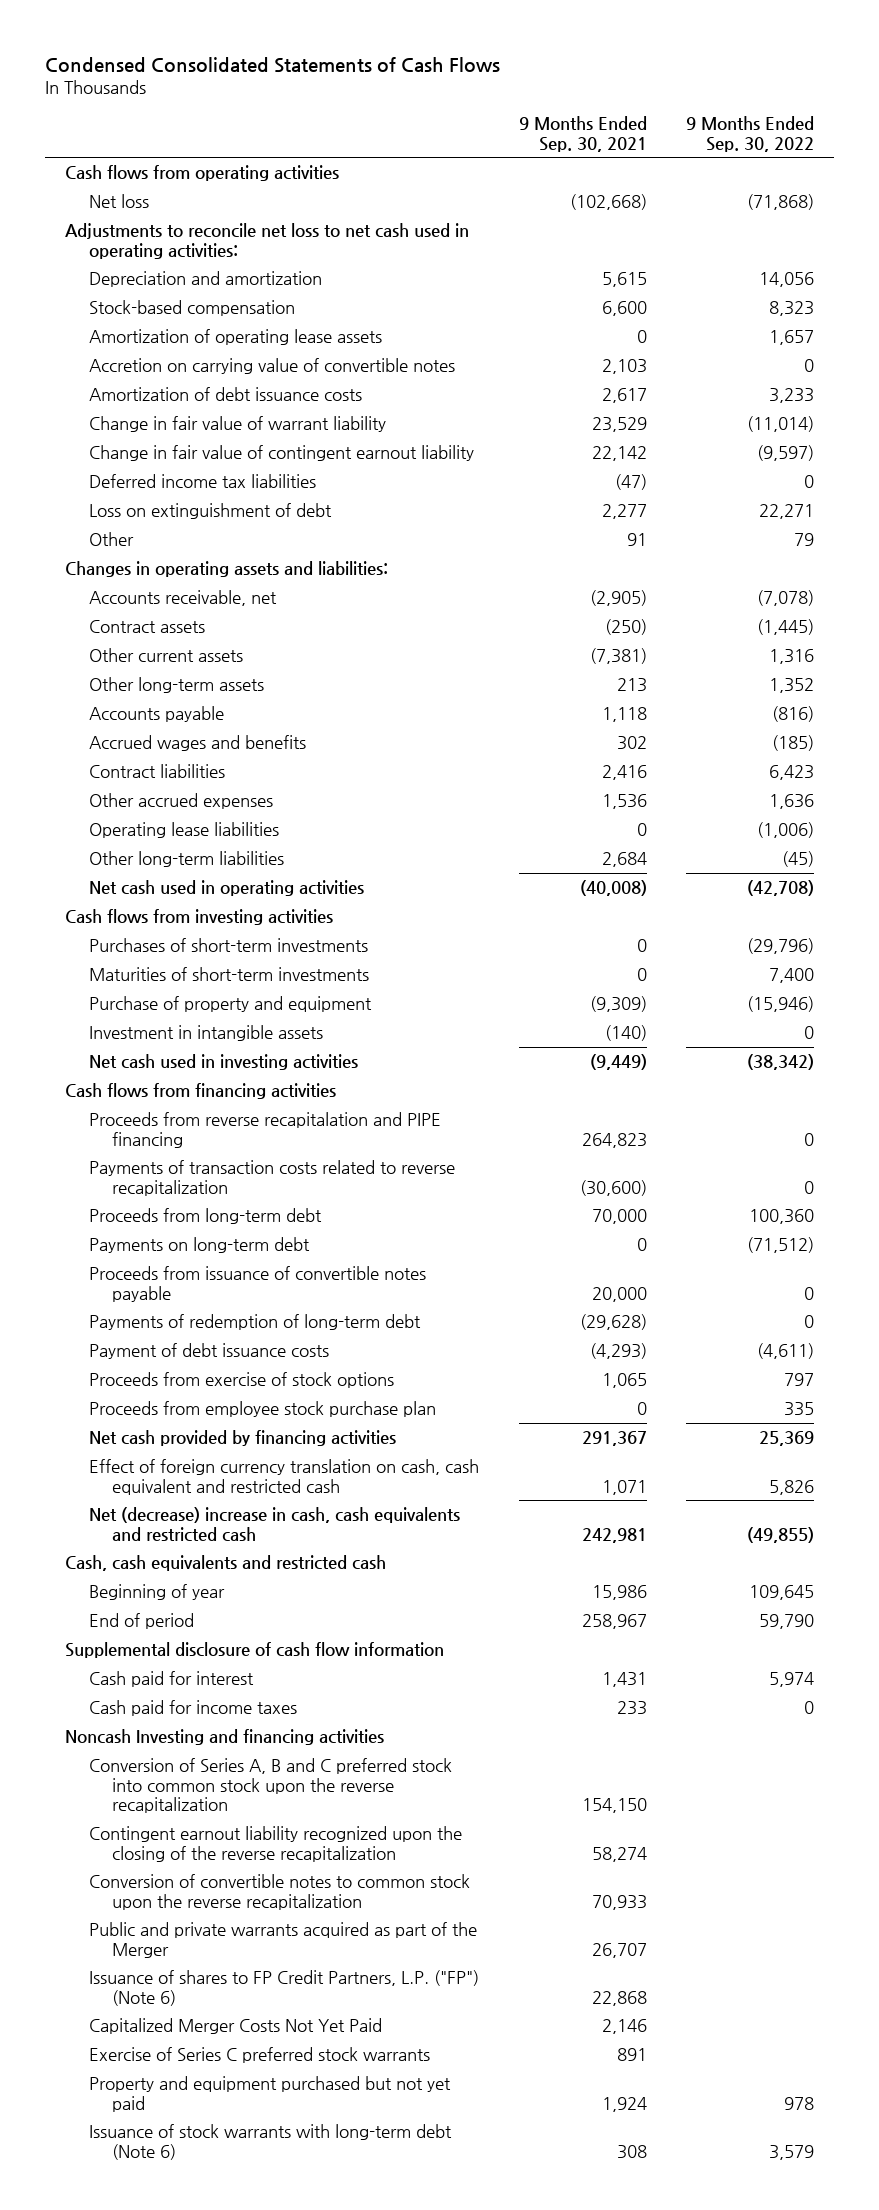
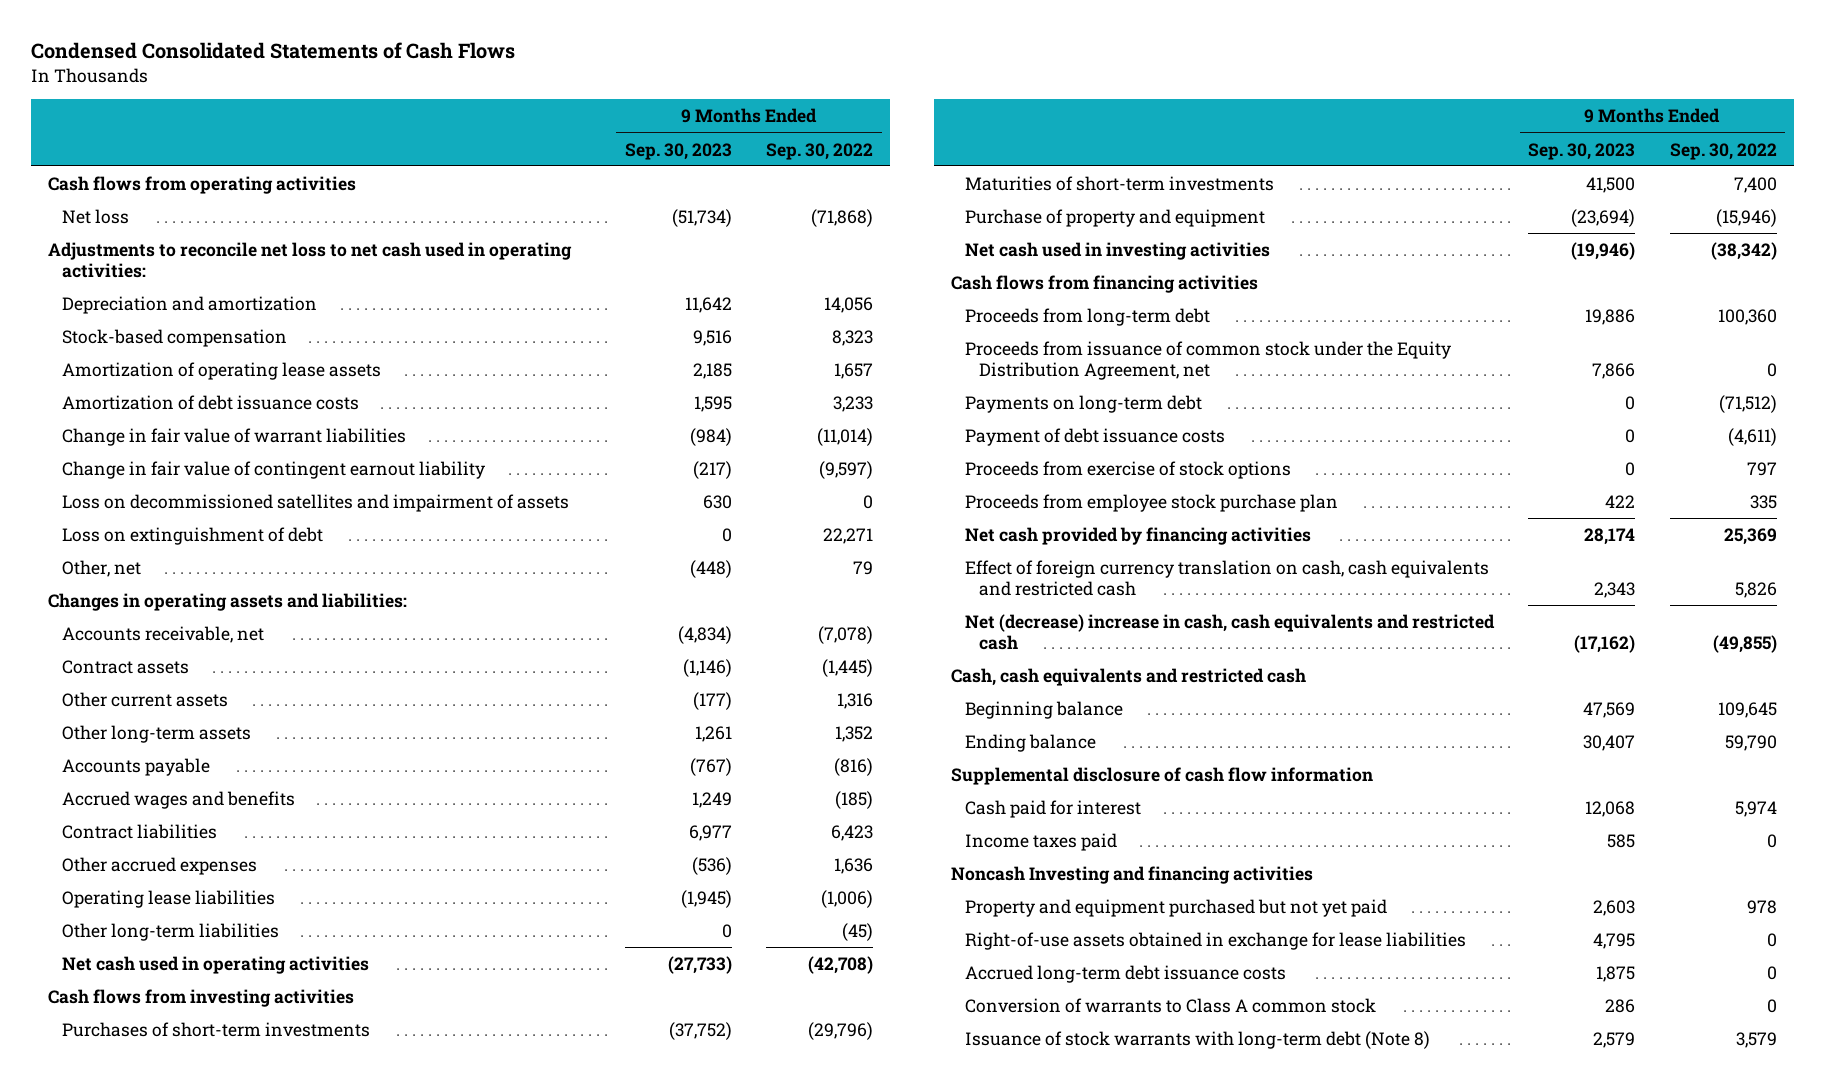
- | 9 Months Ended Sep. 30, 2021 | 9 Months Ended Sep. 30, 2022
+ | 9 Months Ended Sep. 30, 2023 | 9 Months Ended Sep. 30, 2022
- Accretion on carrying value of convertible notes | 2,103 | 0
- Change in fair value of warrant liability | 23,529 | (11,014)
+ Change in fair value of warrant liabilities | (984) | (11,014)
- Deferred income tax liabilities | (47) | 0
+ Loss on decommissioned satellites and impairment of assets | 630 | 0
- Other | 91 | 79
+ Other, net | (448) | 79
- Investment in intangible assets | (140) | 0
- Proceeds from reverse recapitalation and PIPE financing | 264,823 | 0
- Payments of transaction costs related to reverse recapitalization | (30,600) | 0
+ Proceeds from issuance of common stock under the Equity Distribution Agreement, net | 7,866 | 0
- Proceeds from issuance of convertible notes payable | 20,000 | 0
- Payments of redemption of long-term debt | (29,628) | 0
- Effect of foreign currency translation on cash, cash equivalent and restricted cash | 1,071 | 5,826
+ Effect of foreign currency translation on cash, cash equivalents and restricted cash | 2,343 | 5,826
- Beginning of year | 15,986 | 109,645
- End of period | 258,967 | 59,790
+ Beginning balance | 47,569 | 109,645
+ Ending balance | 30,407 | 59,790
- Cash paid for income taxes | 233 | 0
+ Income taxes paid | 585 | 0
- Conversion of Series A, B and C preferred stock into common stock upon the reverse recapitalization | 154,150 |
- Contingent earnout liability recognized upon the closing of the reverse recapitalization | 58,274 |
- Conversion of convertible notes to common stock upon the reverse recapitalization | 70,933 |
- Public and private warrants acquired as part of the Merger | 26,707 |
- Issuance of shares to FP Credit Partners, L.P. ("FP") (Note 6) | 22,868 |
- Capitalized Merger Costs Not Yet Paid | 2,146 |
- Exercise of Series C preferred stock warrants | 891 |
- Issuance of stock warrants with long-term debt (Note 6) | 308 | 3,579
+ Right-of-use assets obtained in exchange for lease liabilities | 4,795 | 0
+ Accrued long-term debt issuance costs | 1,875 | 0
+ Conversion of warrants to Class A common stock | 286 | 0
+ Issuance of stock warrants with long-term debt (Note 8) | 2,579 | 3,579

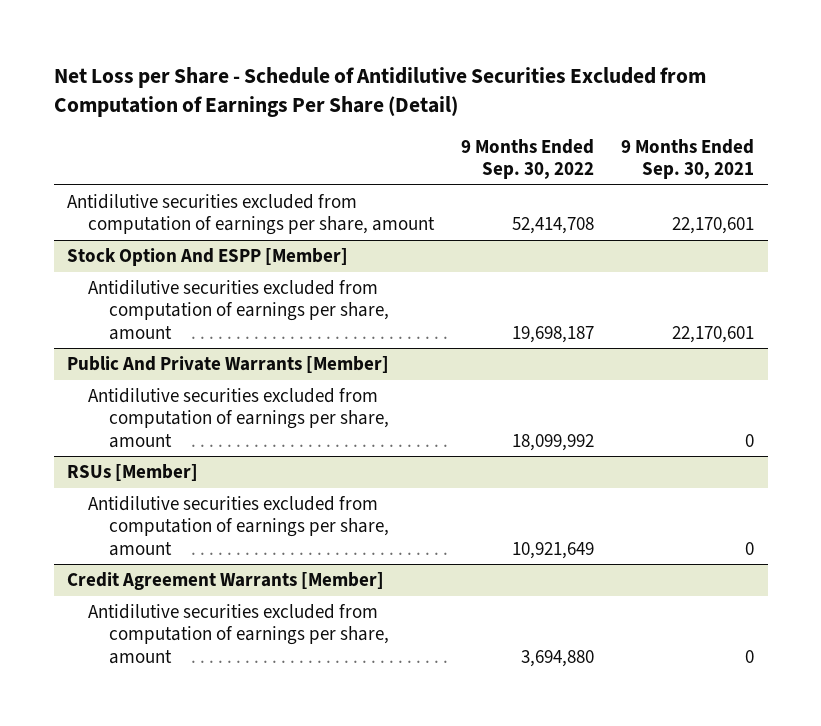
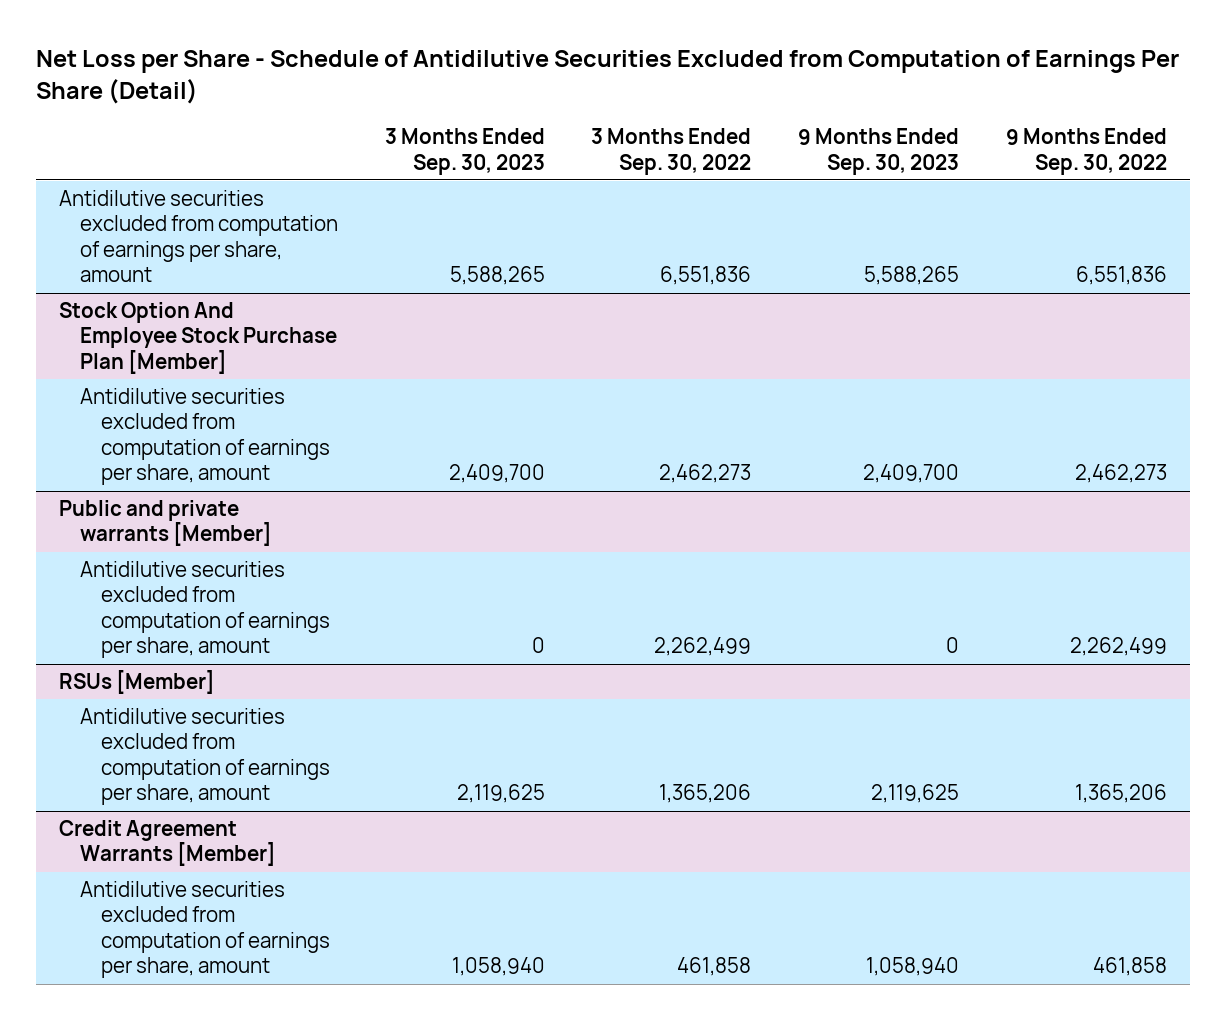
- | 9 Months Ended Sep. 30, 2022 | 9 Months Ended Sep. 30, 2021
+ | 3 Months Ended Sep. 30, 2023 | 3 Months Ended Sep. 30, 2022 | 9 Months Ended Sep. 30, 2023 | 9 Months Ended Sep. 30, 2022
- Antidilutive securities excluded from computation of earnings per share, amount | 52,414,708 | 22,170,601
- Stock Option And ESPP [Member]
- Antidilutive securities excluded from computation of earnings per share, amount | 19,698,187 | 22,170,601
- Public And Private Warrants [Member]
- Antidilutive securities excluded from computation of earnings per share, amount | 18,099,992 | 0
+ Antidilutive securities excluded from computation of earnings per share, amount | 5,588,265 | 6,551,836 | 5,588,265 | 6,551,836
+ Stock Option And Employee Stock Purchase Plan [Member]
+ Antidilutive securities excluded from computation of earnings per share, amount | 2,409,700 | 2,462,273 | 2,409,700 | 2,462,273
+ Public and private warrants [Member]
+ Antidilutive securities excluded from computation of earnings per share, amount | 0 | 2,262,499 | 0 | 2,262,499
@ RSUs [Member]
- Antidilutive securities excluded from computation of earnings per share, amount | 10,921,649 | 0
+ Antidilutive securities excluded from computation of earnings per share, amount | 2,119,625 | 1,365,206 | 2,119,625 | 1,365,206
@ Credit Agreement Warrants [Member]
- Antidilutive securities excluded from computation of earnings per share, amount | 3,694,880 | 0
+ Antidilutive securities excluded from computation of earnings per share, amount | 1,058,940 | 461,858 | 1,058,940 | 461,858

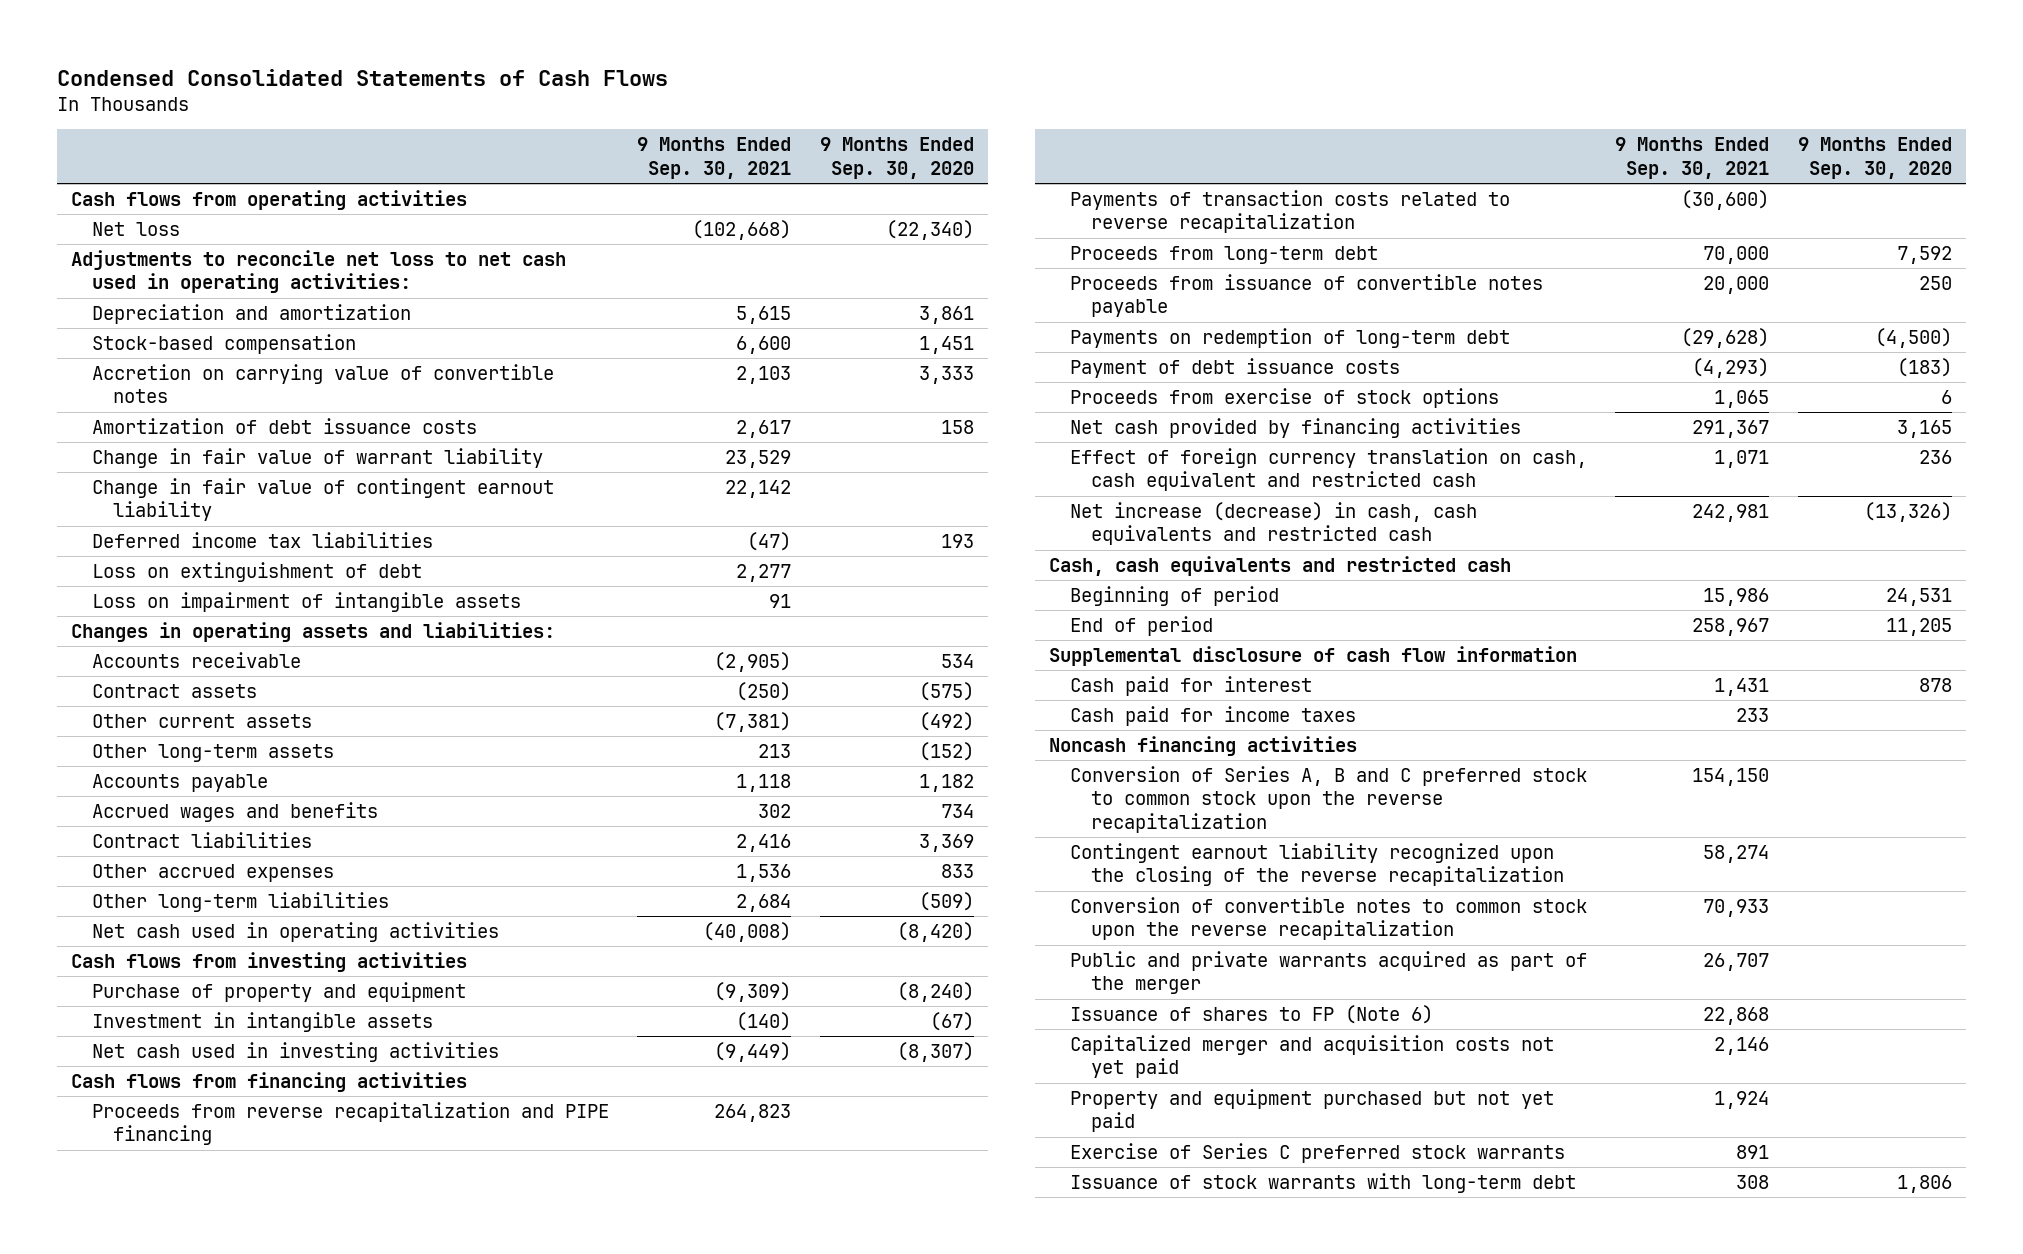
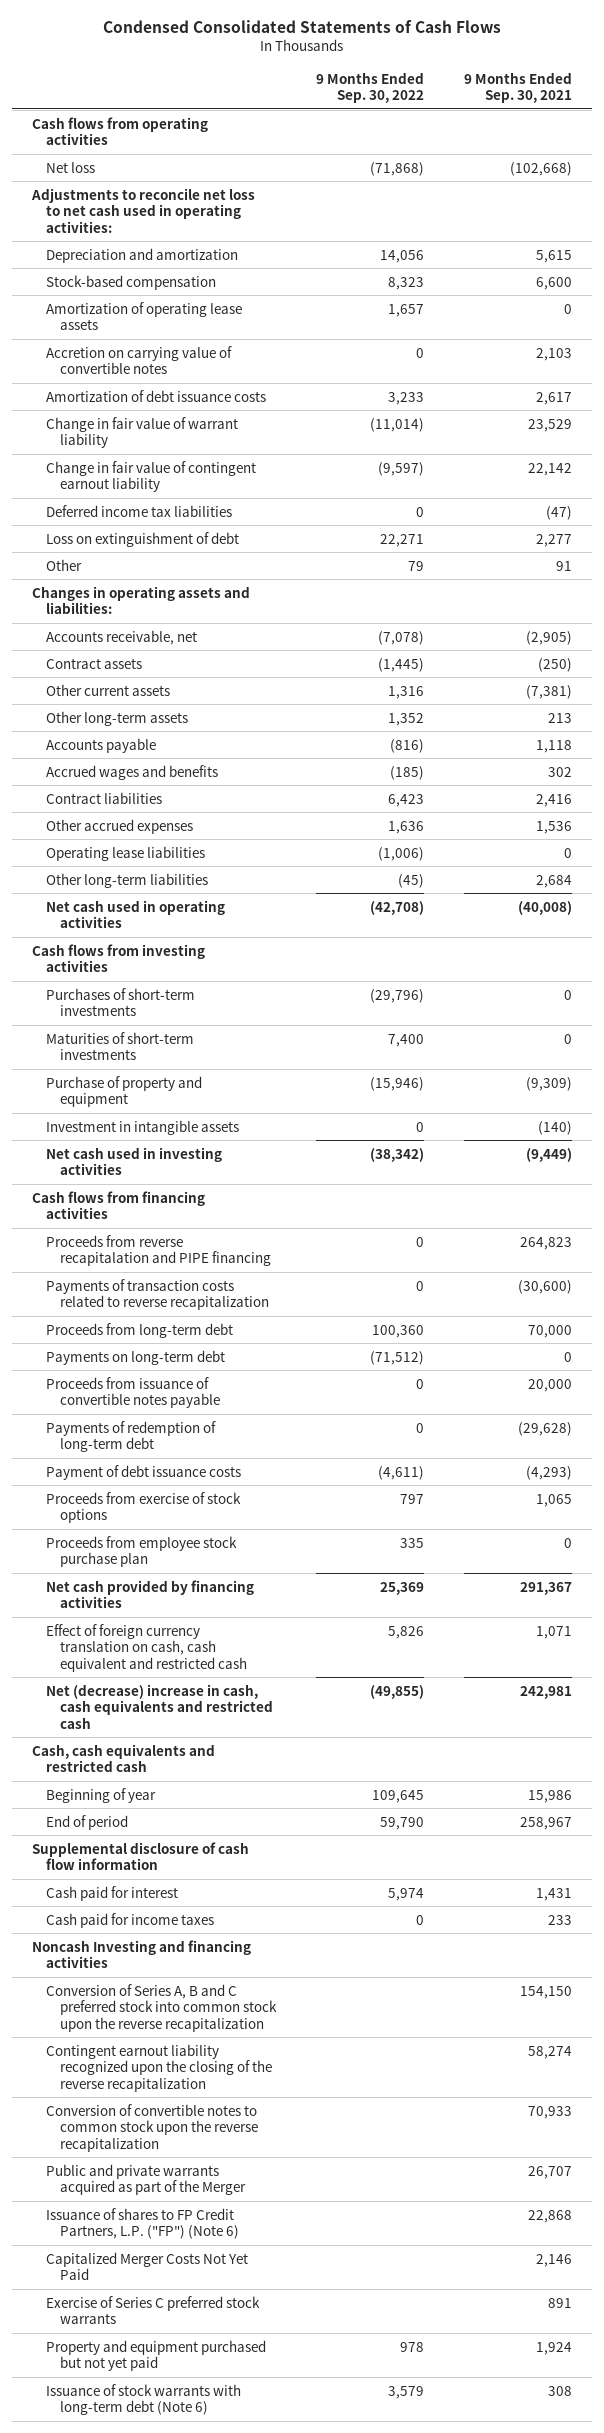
- | 9 Months Ended Sep. 30, 2021 | 9 Months Ended Sep. 30, 2020
+ | 9 Months Ended Sep. 30, 2022 | 9 Months Ended Sep. 30, 2021
+ Amortization of operating lease assets | 1,657 | 0
- Loss on impairment of intangible assets | 91 |
+ Other | 79 | 91
- Accounts receivable | (2,905) | 534
+ Accounts receivable, net | (7,078) | (2,905)
+ Operating lease liabilities | (1,006) | 0
+ Purchases of short-term investments | (29,796) | 0
+ Maturities of short-term investments | 7,400 | 0
- Proceeds from reverse recapitalization and PIPE financing | 264,823 |
+ Proceeds from reverse recapitalation and PIPE financing | 0 | 264,823
+ Payments on long-term debt | (71,512) | 0
- Payments on redemption of long-term debt | (29,628) | (4,500)
+ Payments of redemption of long-term debt | 0 | (29,628)
+ Proceeds from employee stock purchase plan | 335 | 0
- Net increase (decrease) in cash, cash equivalents and restricted cash | 242,981 | (13,326)
+ Net (decrease) increase in cash, cash equivalents and restricted cash | (49,855) | 242,981
- Beginning of period | 15,986 | 24,531
+ Beginning of year | 109,645 | 15,986
- Noncash financing activities
- Conversion of Series A, B and C preferred stock to common stock upon the reverse recapitalization | 154,150 |
+ Noncash Investing and financing activities
+ Conversion of Series A, B and C preferred stock into common stock upon the reverse recapitalization | | 154,150
- Public and private warrants acquired as part of the merger | 26,707 |
- Issuance of shares to FP (Note 6) | 22,868 |
- Capitalized merger and acquisition costs not yet paid | 2,146 |
+ Public and private warrants acquired as part of the Merger | | 26,707
+ Issuance of shares to FP Credit Partners, L.P. ("FP") (Note 6) | | 22,868
+ Capitalized Merger Costs Not Yet Paid | | 2,146
- Issuance of stock warrants with long-term debt | 308 | 1,806
moved down: Property and equipment purchased but not yet paid | 978 | 1,924
+ Issuance of stock warrants with long-term debt (Note 6) | 3,579 | 308

